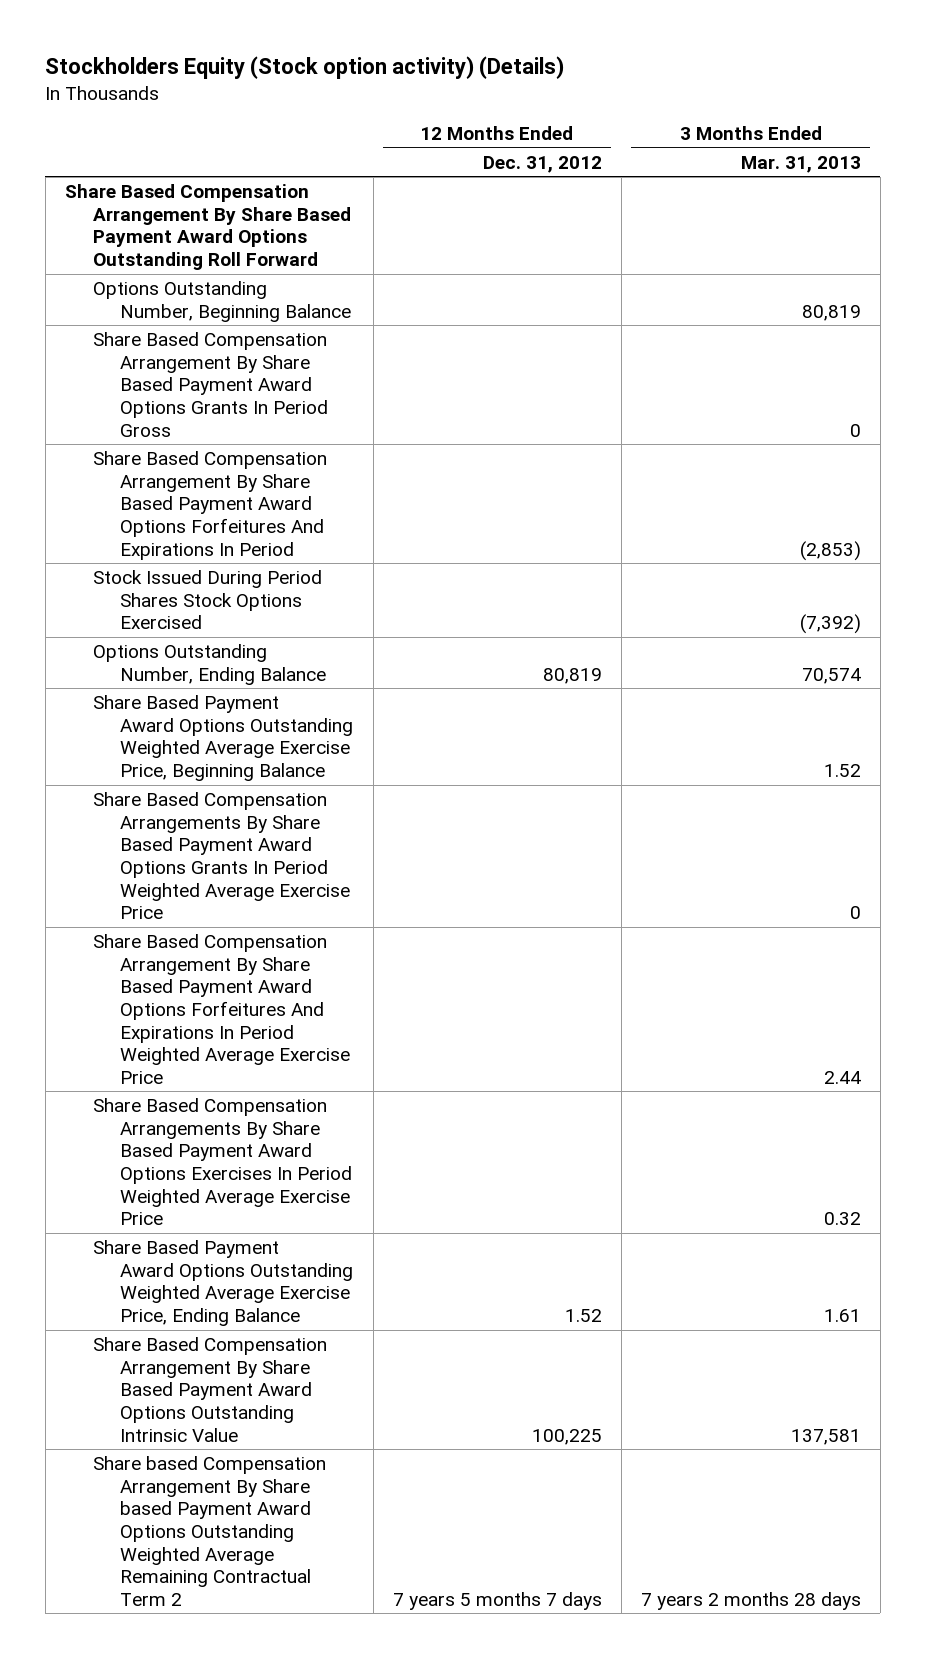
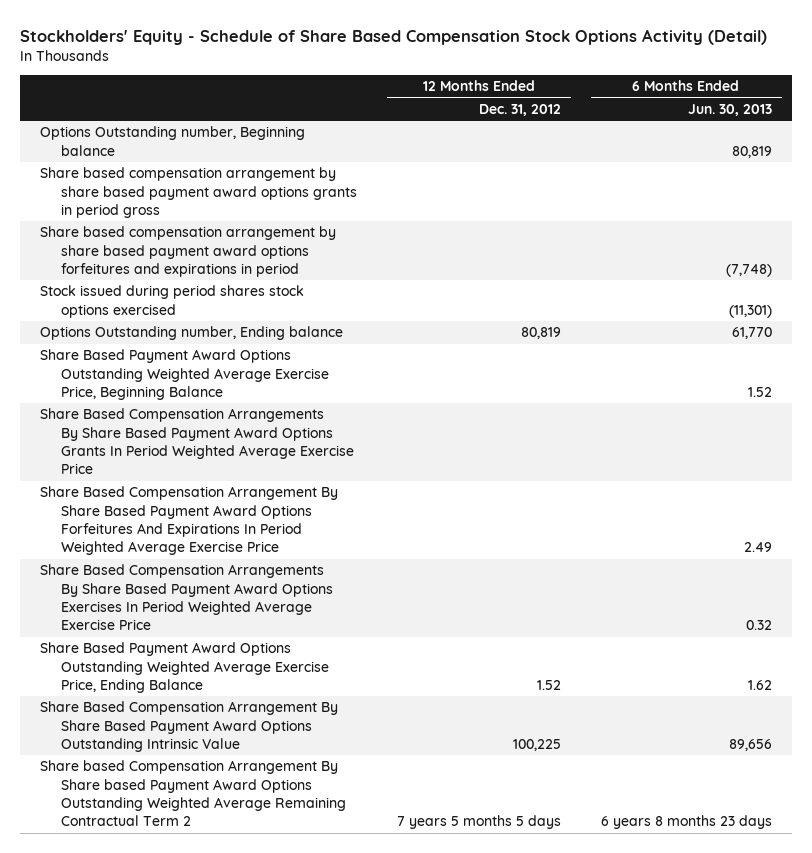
- Stockholders Equity (Stock option activity) (Details)
+ Stockholders' Equity - Schedule of Share Based Compensation Stock Options Activity (Detail)
- | 12 Months Ended Dec. 31, 2012 | 3 Months Ended Mar. 31, 2013
+ | 12 Months Ended Dec. 31, 2012 | 6 Months Ended Jun. 30, 2013
- Share Based Compensation Arrangement By Share Based Payment Award Options Outstanding Roll Forward
- Options Outstanding Number, Beginning Balance | | 80,819
- Share Based Compensation Arrangement By Share Based Payment Award Options Grants In Period Gross | | 0
- Share Based Compensation Arrangement By Share Based Payment Award Options Forfeitures And Expirations In Period | | (2,853)
- Stock Issued During Period Shares Stock Options Exercised | | (7,392)
- Options Outstanding Number, Ending Balance | 80,819 | 70,574
+ Options Outstanding number, Beginning balance | | 80,819
+ Share based compensation arrangement by share based payment award options grants in period gross
+ Share based compensation arrangement by share based payment award options forfeitures and expirations in period | | (7,748)
+ Stock issued during period shares stock options exercised | | (11,301)
+ Options Outstanding number, Ending balance | 80,819 | 61,770
- Share based Compensation Arrangement By Share based Payment Award Options Outstanding Weighted Average Remaining Contractual Term 2 | 7 years 5 months 7 days | 7 years 2 months 28 days
+ Share based Compensation Arrangement By Share based Payment Award Options Outstanding Weighted Average Remaining Contractual Term 2 | 7 years 5 months 5 days | 6 years 8 months 23 days

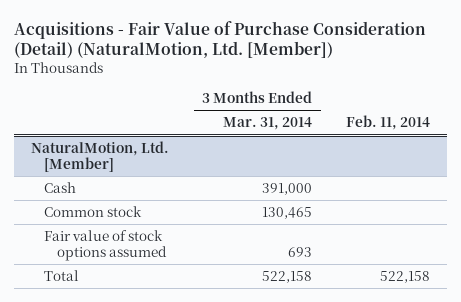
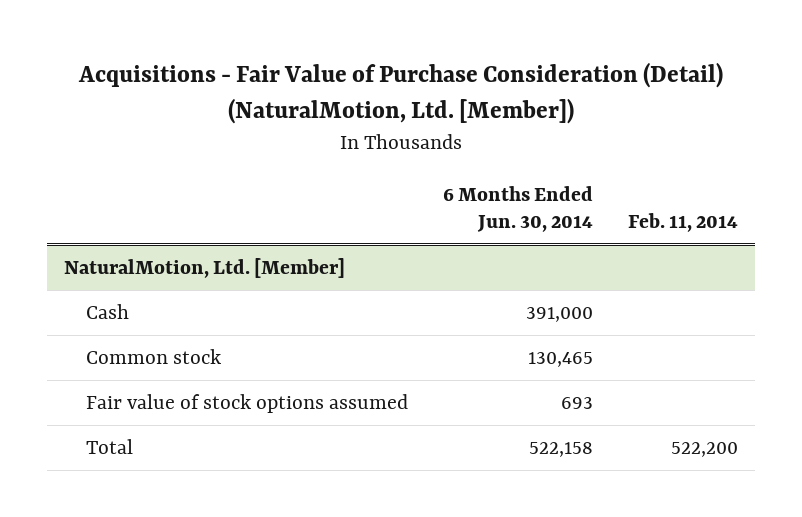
- | 3 Months Ended Mar. 31, 2014 | Feb. 11, 2014
+ | 6 Months Ended Jun. 30, 2014 | Feb. 11, 2014
@ NaturalMotion, Ltd. [Member]
- Total | 522,158 | 522,158
+ Total | 522,158 | 522,200

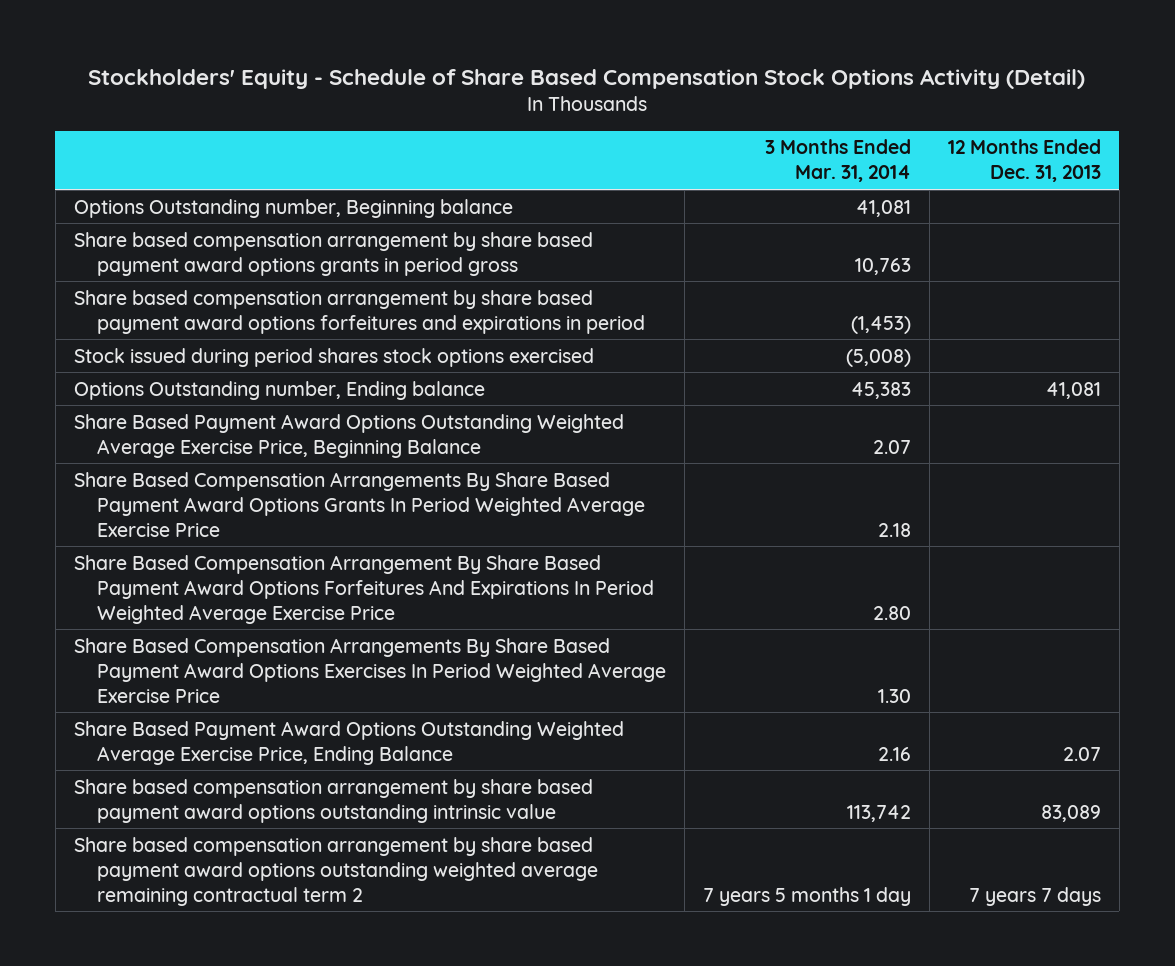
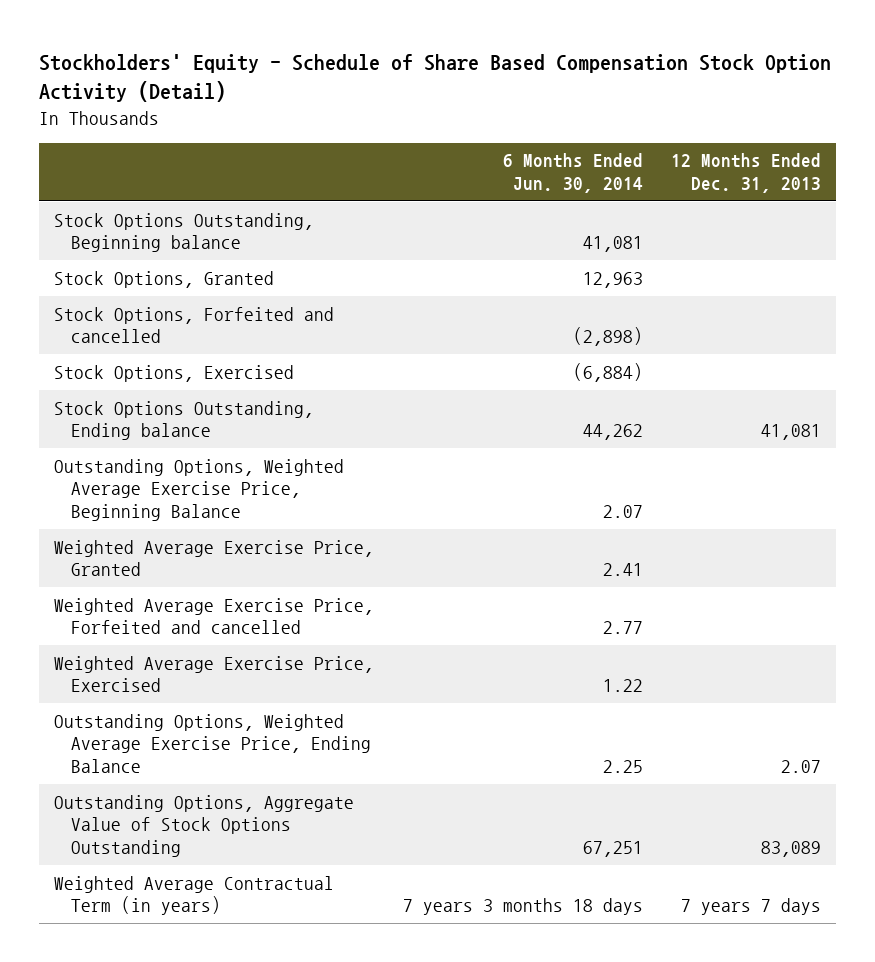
- Stockholders' Equity - Schedule of Share Based Compensation Stock Options Activity (Detail)
+ Stockholders' Equity - Schedule of Share Based Compensation Stock Option Activity (Detail)
- | 3 Months Ended Mar. 31, 2014 | 12 Months Ended Dec. 31, 2013
+ | 6 Months Ended Jun. 30, 2014 | 12 Months Ended Dec. 31, 2013
- Options Outstanding number, Beginning balance | 41,081 |
- Share based compensation arrangement by share based payment award options grants in period gross | 10,763 |
- Share based compensation arrangement by share based payment award options forfeitures and expirations in period | (1,453) |
- Stock issued during period shares stock options exercised | (5,008) |
- Options Outstanding number, Ending balance | 45,383 | 41,081
- Share Based Payment Award Options Outstanding Weighted Average Exercise Price, Beginning Balance | 2.07 |
- Share Based Compensation Arrangements By Share Based Payment Award Options Grants In Period Weighted Average Exercise Price | 2.18 |
- Share Based Compensation Arrangement By Share Based Payment Award Options Forfeitures And Expirations In Period Weighted Average Exercise Price | 2.80 |
- Share Based Compensation Arrangements By Share Based Payment Award Options Exercises In Period Weighted Average Exercise Price | 1.30 |
- Share Based Payment Award Options Outstanding Weighted Average Exercise Price, Ending Balance | 2.16 | 2.07
- Share based compensation arrangement by share based payment award options outstanding intrinsic value | 113,742 | 83,089
- Share based compensation arrangement by share based payment award options outstanding weighted average remaining contractual term 2 | 7 years 5 months 1 day | 7 years 7 days
+ Stock Options Outstanding, Beginning balance | 41,081 |
+ Stock Options, Granted | 12,963 |
+ Stock Options, Forfeited and cancelled | (2,898) |
+ Stock Options, Exercised | (6,884) |
+ Stock Options Outstanding, Ending balance | 44,262 | 41,081
+ Outstanding Options, Weighted Average Exercise Price, Beginning Balance | 2.07 |
+ Weighted Average Exercise Price, Granted | 2.41 |
+ Weighted Average Exercise Price, Forfeited and cancelled | 2.77 |
+ Weighted Average Exercise Price, Exercised | 1.22 |
+ Outstanding Options, Weighted Average Exercise Price, Ending Balance | 2.25 | 2.07
+ Outstanding Options, Aggregate Value of Stock Options Outstanding | 67,251 | 83,089
+ Weighted Average Contractual Term (in years) | 7 years 3 months 18 days | 7 years 7 days

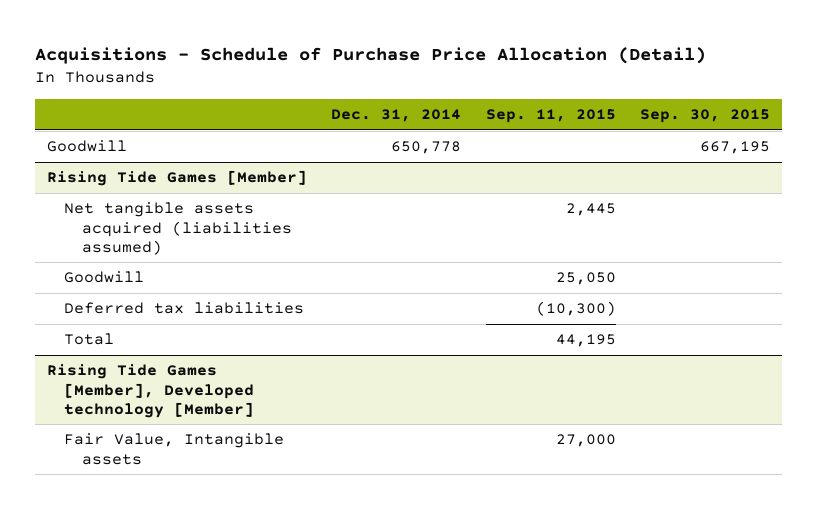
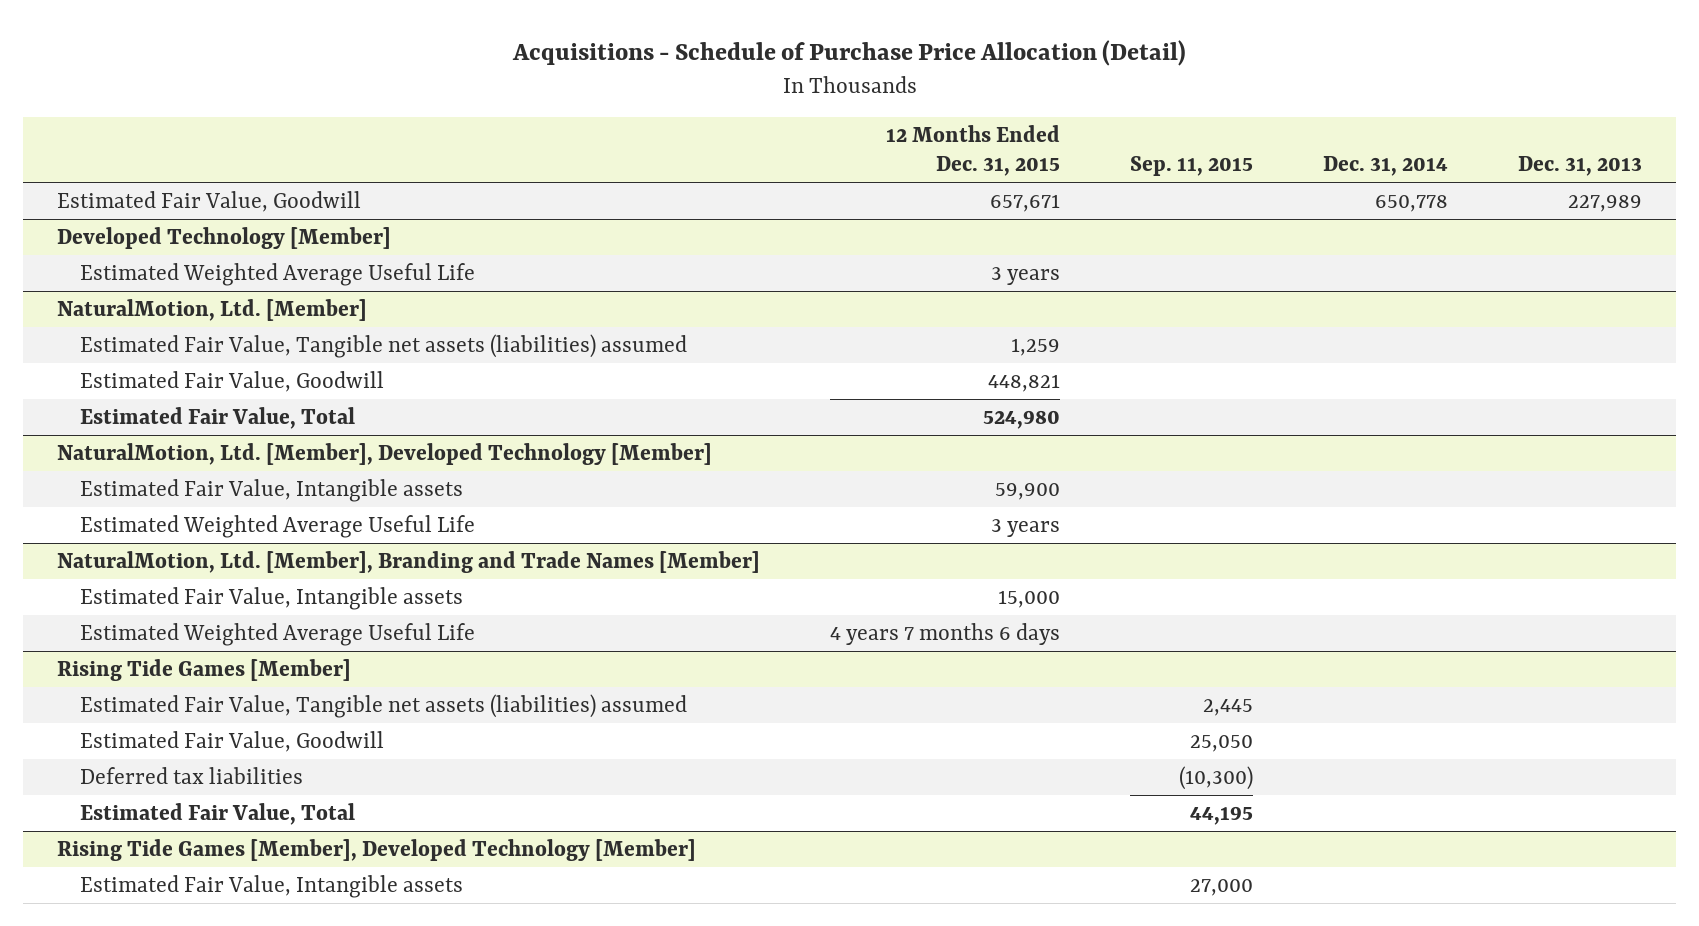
- | Dec. 31, 2014 | Sep. 11, 2015 | Sep. 30, 2015
+ | 12 Months Ended Dec. 31, 2015 | Sep. 11, 2015 | Dec. 31, 2014 | Dec. 31, 2013
- Goodwill | 650,778 | | 667,195
+ Estimated Fair Value, Goodwill | 657,671 | | 650,778 | 227,989
+ Developed Technology [Member]
+ Estimated Weighted Average Useful Life | 3 years | | |
+ NaturalMotion, Ltd. [Member]
+ Estimated Fair Value, Tangible net assets (liabilities) assumed | 1,259 | | |
+ Estimated Fair Value, Goodwill | 448,821 | | |
+ Estimated Fair Value, Total | 524,980 | | |
+ NaturalMotion, Ltd. [Member], Developed Technology [Member]
+ Estimated Fair Value, Intangible assets | 59,900 | | |
+ Estimated Weighted Average Useful Life | 3 years | | |
+ NaturalMotion, Ltd. [Member], Branding and Trade Names [Member]
+ Estimated Fair Value, Intangible assets | 15,000 | | |
+ Estimated Weighted Average Useful Life | 4 years 7 months 6 days | | |
@ Rising Tide Games [Member]
- Net tangible assets acquired (liabilities assumed) | | 2,445 |
- Goodwill | | 25,050 |
+ Estimated Fair Value, Tangible net assets (liabilities) assumed | | 2,445 | |
+ Estimated Fair Value, Goodwill | | 25,050 | |
- Total | | 44,195 |
- Rising Tide Games [Member], Developed technology [Member]
- Fair Value, Intangible assets | | 27,000 |
@ Rising Tide Games [Member]
+ Estimated Fair Value, Total | | 44,195 | |
+ Rising Tide Games [Member], Developed Technology [Member]
+ Estimated Fair Value, Intangible assets | | 27,000 | |

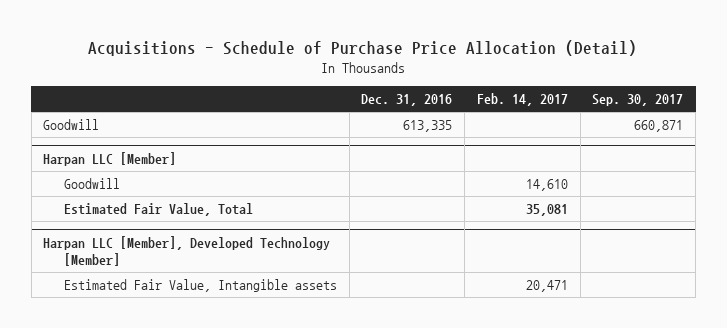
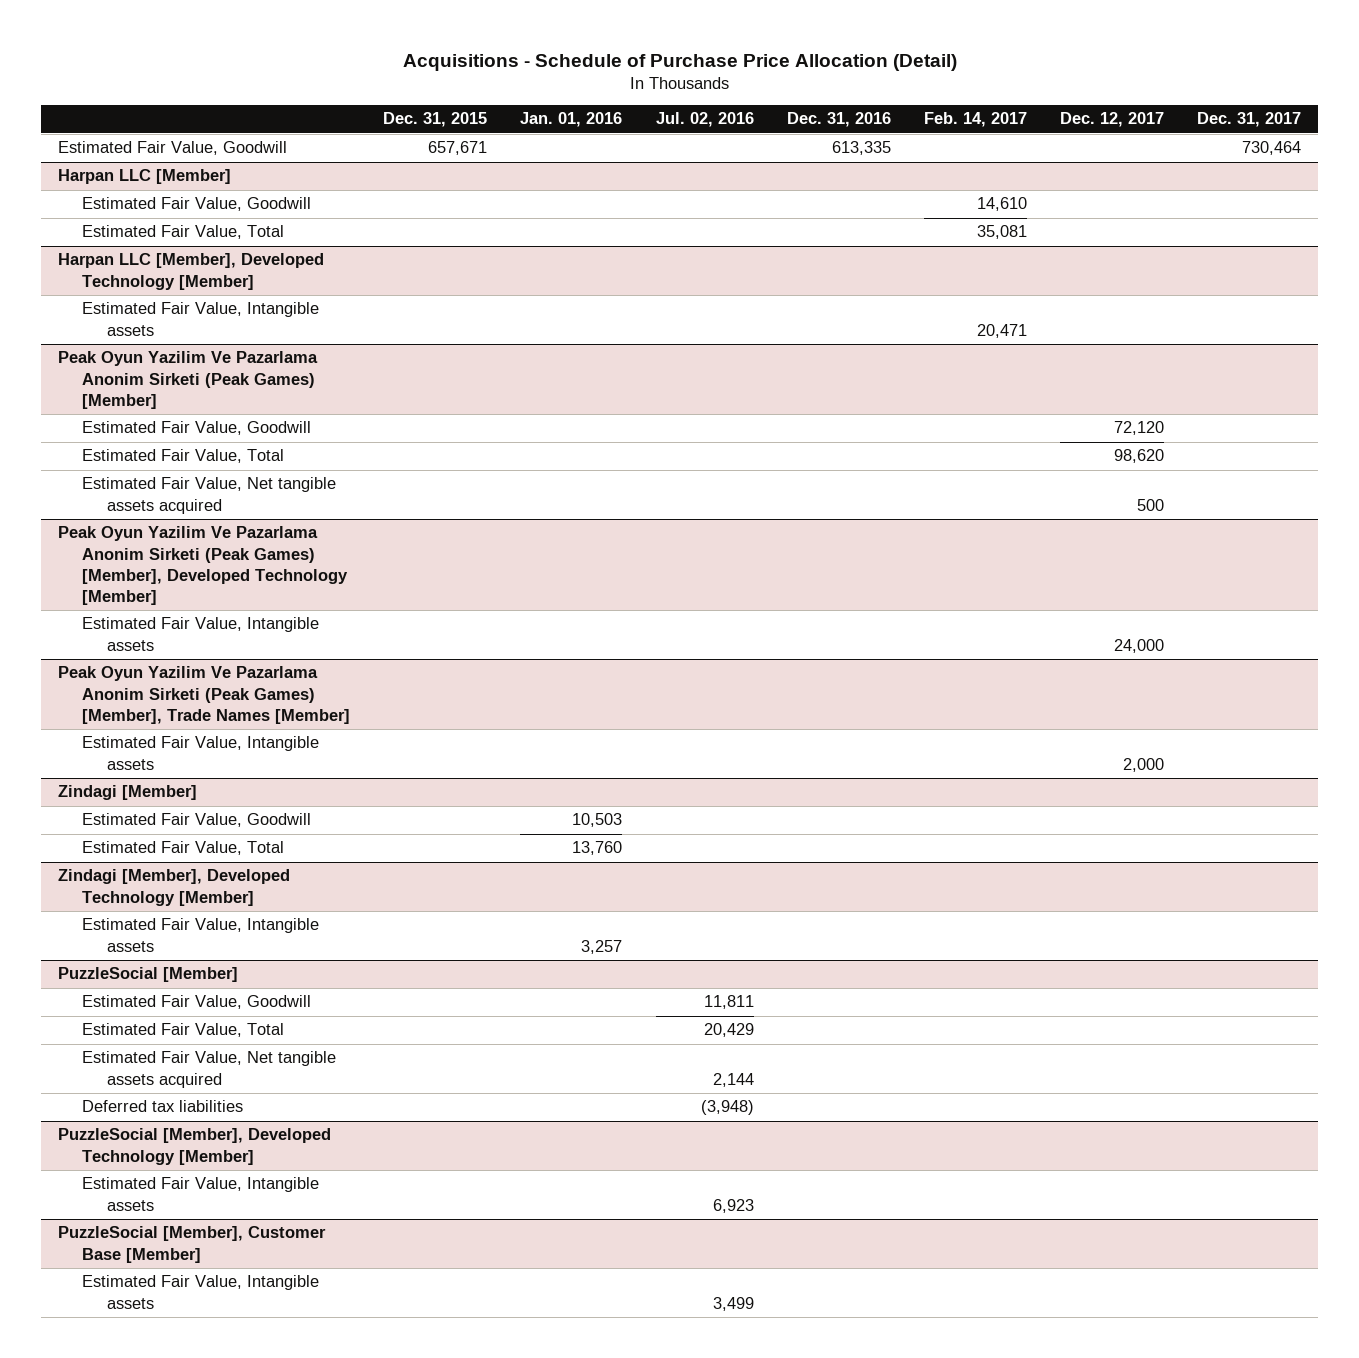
- | Dec. 31, 2016 | Feb. 14, 2017 | Sep. 30, 2017
+ | Dec. 31, 2015 | Jan. 01, 2016 | Jul. 02, 2016 | Dec. 31, 2016 | Feb. 14, 2017 | Dec. 12, 2017 | Dec. 31, 2017
- Goodwill | 613,335 | | 660,871
+ Estimated Fair Value, Goodwill | 657,671 | | | 613,335 | | | 730,464
@ Harpan LLC [Member]
- Goodwill | | 14,610 |
+ Estimated Fair Value, Goodwill | | | | | 14,610 | |
+ Peak Oyun Yazilim Ve Pazarlama Anonim Sirketi (Peak Games) [Member]
+ Estimated Fair Value, Goodwill | | | | | | 72,120 |
+ Estimated Fair Value, Total | | | | | | 98,620 |
+ Estimated Fair Value, Net tangible assets acquired | | | | | | 500 |
+ Peak Oyun Yazilim Ve Pazarlama Anonim Sirketi (Peak Games) [Member], Developed Technology [Member]
+ Estimated Fair Value, Intangible assets | | | | | | 24,000 |
+ Peak Oyun Yazilim Ve Pazarlama Anonim Sirketi (Peak Games) [Member], Trade Names [Member]
+ Estimated Fair Value, Intangible assets | | | | | | 2,000 |
+ Zindagi [Member]
+ Estimated Fair Value, Goodwill | | 10,503 | | | | |
+ Estimated Fair Value, Total | | 13,760 | | | | |
+ Zindagi [Member], Developed Technology [Member]
+ Estimated Fair Value, Intangible assets | | 3,257 | | | | |
+ PuzzleSocial [Member]
+ Estimated Fair Value, Goodwill | | | 11,811 | | | |
+ Estimated Fair Value, Total | | | 20,429 | | | |
+ Estimated Fair Value, Net tangible assets acquired | | | 2,144 | | | |
+ Deferred tax liabilities | | | (3,948) | | | |
+ PuzzleSocial [Member], Developed Technology [Member]
+ Estimated Fair Value, Intangible assets | | | 6,923 | | | |
+ PuzzleSocial [Member], Customer Base [Member]
+ Estimated Fair Value, Intangible assets | | | 3,499 | | | |

